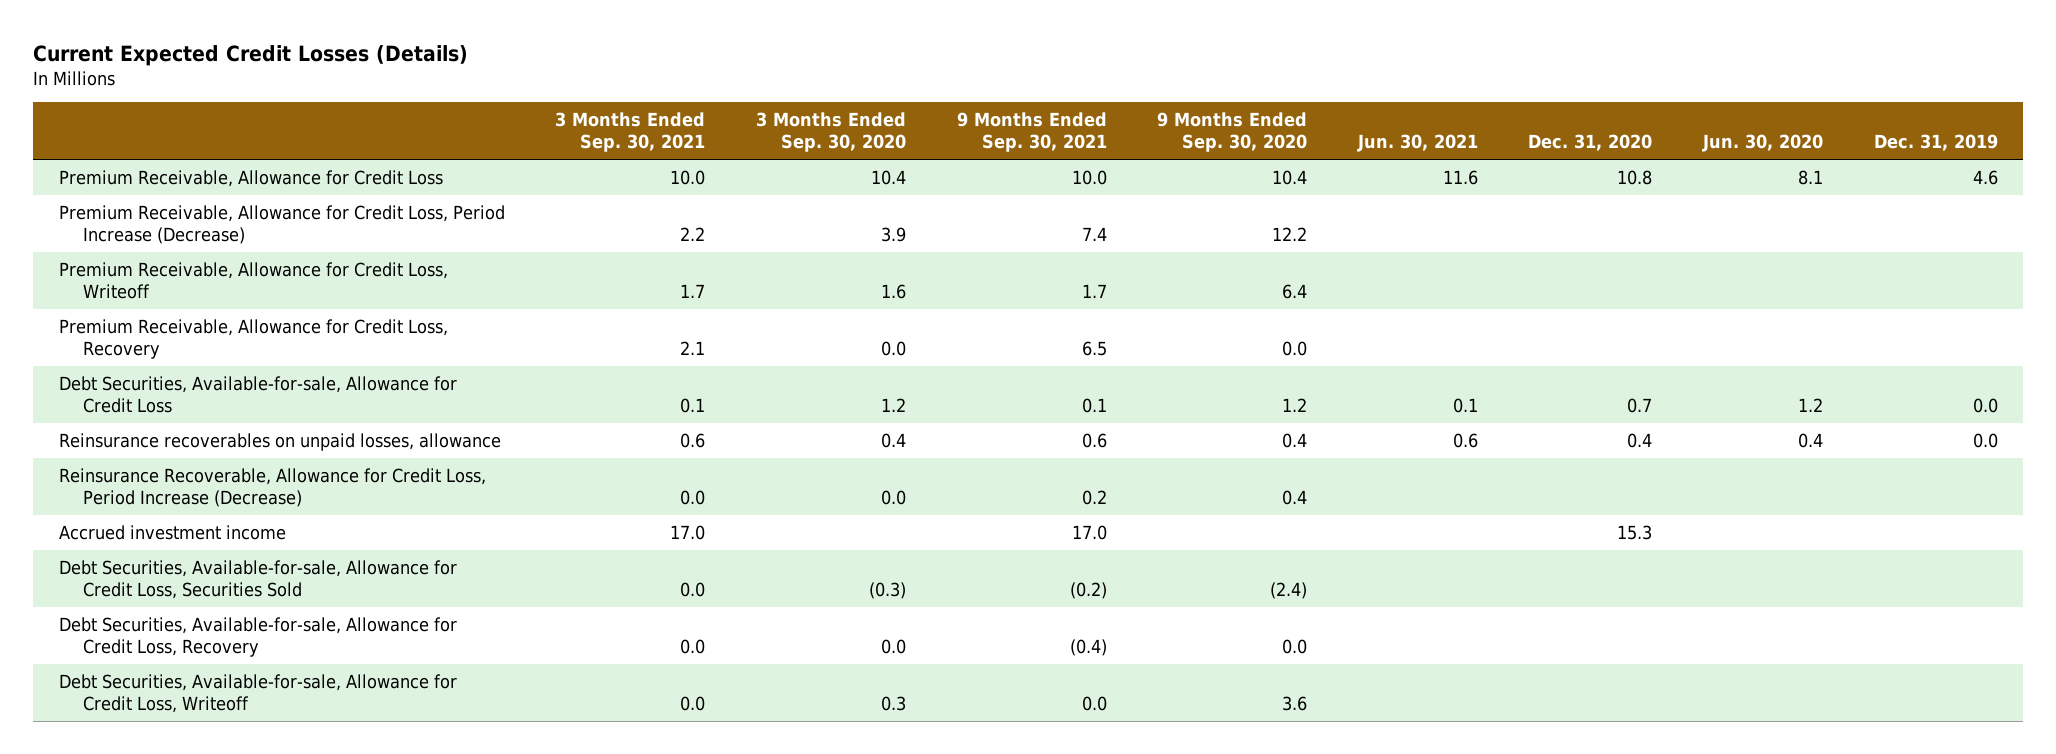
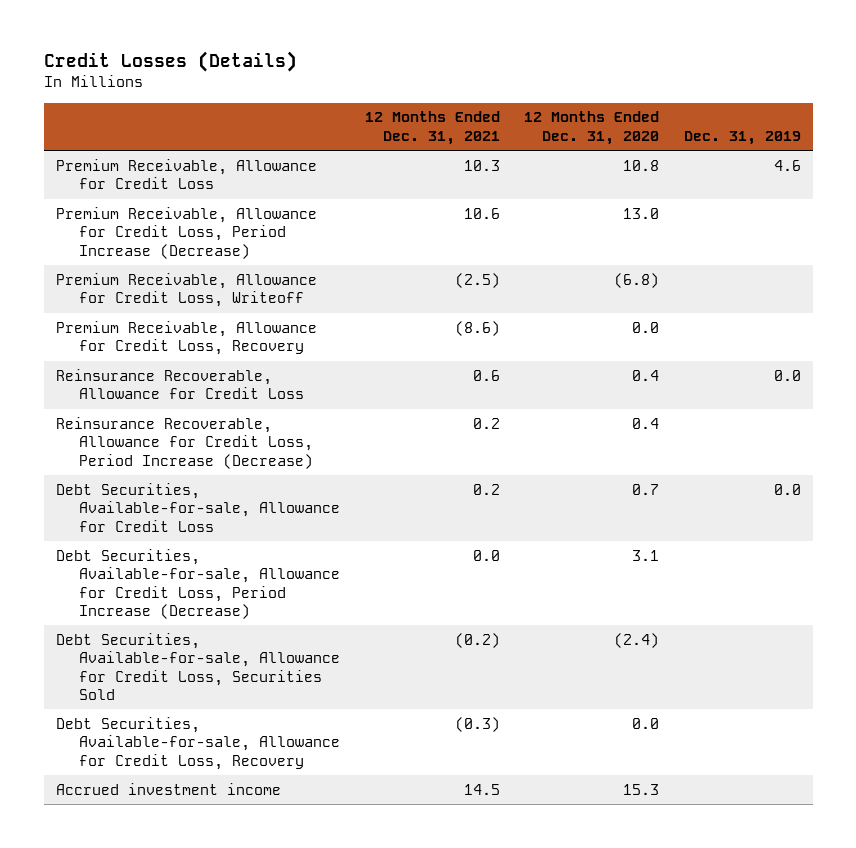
- Current Expected Credit Losses (Details)
+ Credit Losses (Details)
- | 3 Months Ended Sep. 30, 2021 | 3 Months Ended Sep. 30, 2020 | 9 Months Ended Sep. 30, 2021 | 9 Months Ended Sep. 30, 2020 | Jun. 30, 2021 | Dec. 31, 2020 | Jun. 30, 2020 | Dec. 31, 2019
+ | 12 Months Ended Dec. 31, 2021 | 12 Months Ended Dec. 31, 2020 | Dec. 31, 2019
- Reinsurance recoverables on unpaid losses, allowance | 0.6 | 0.4 | 0.6 | 0.4 | 0.6 | 0.4 | 0.4 | 0.0
+ Reinsurance Recoverable, Allowance for Credit Loss | 0.6 | 0.4 | 0.0
moved down: Debt Securities, Available-for-sale, Allowance for Credit Loss | 0.2 | 0.7 | 0.0
+ Debt Securities, Available-for-sale, Allowance for Credit Loss, Period Increase (Decrease) | 0.0 | 3.1 |
- Debt Securities, Available-for-sale, Allowance for Credit Loss, Writeoff | 0.0 | 0.3 | 0.0 | 3.6 | | | |
moved down: Accrued investment income | 14.5 | 15.3 |

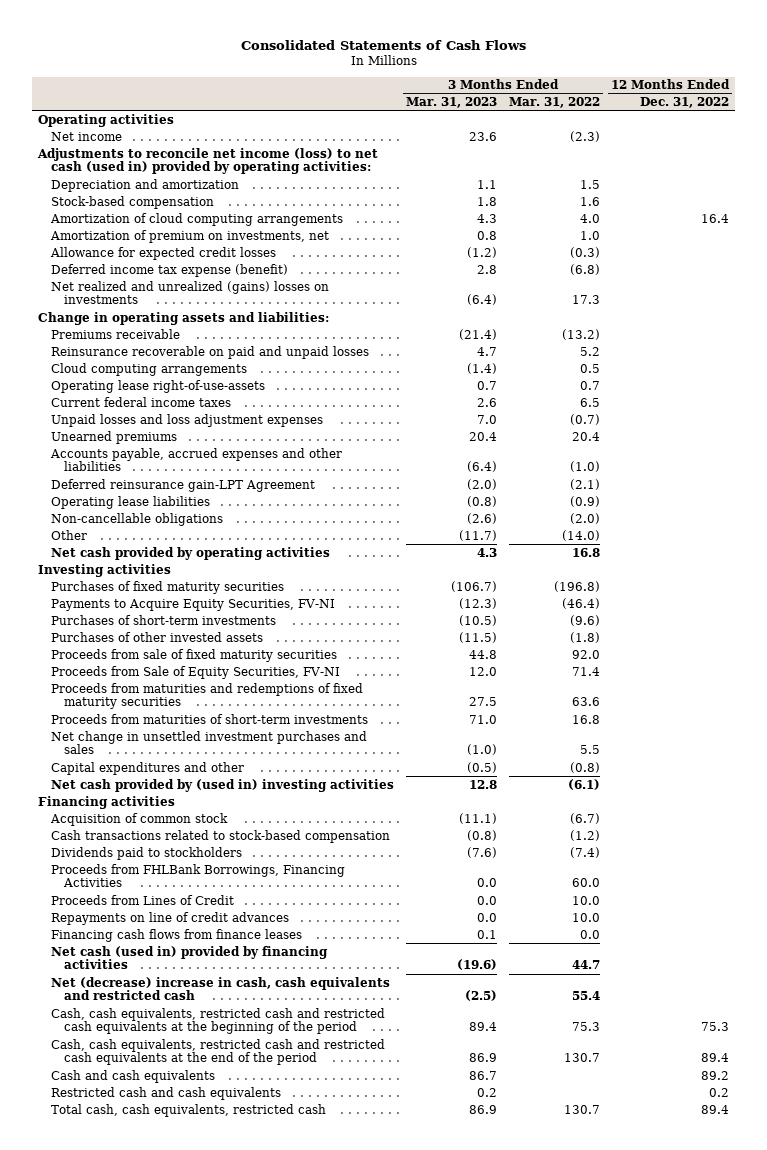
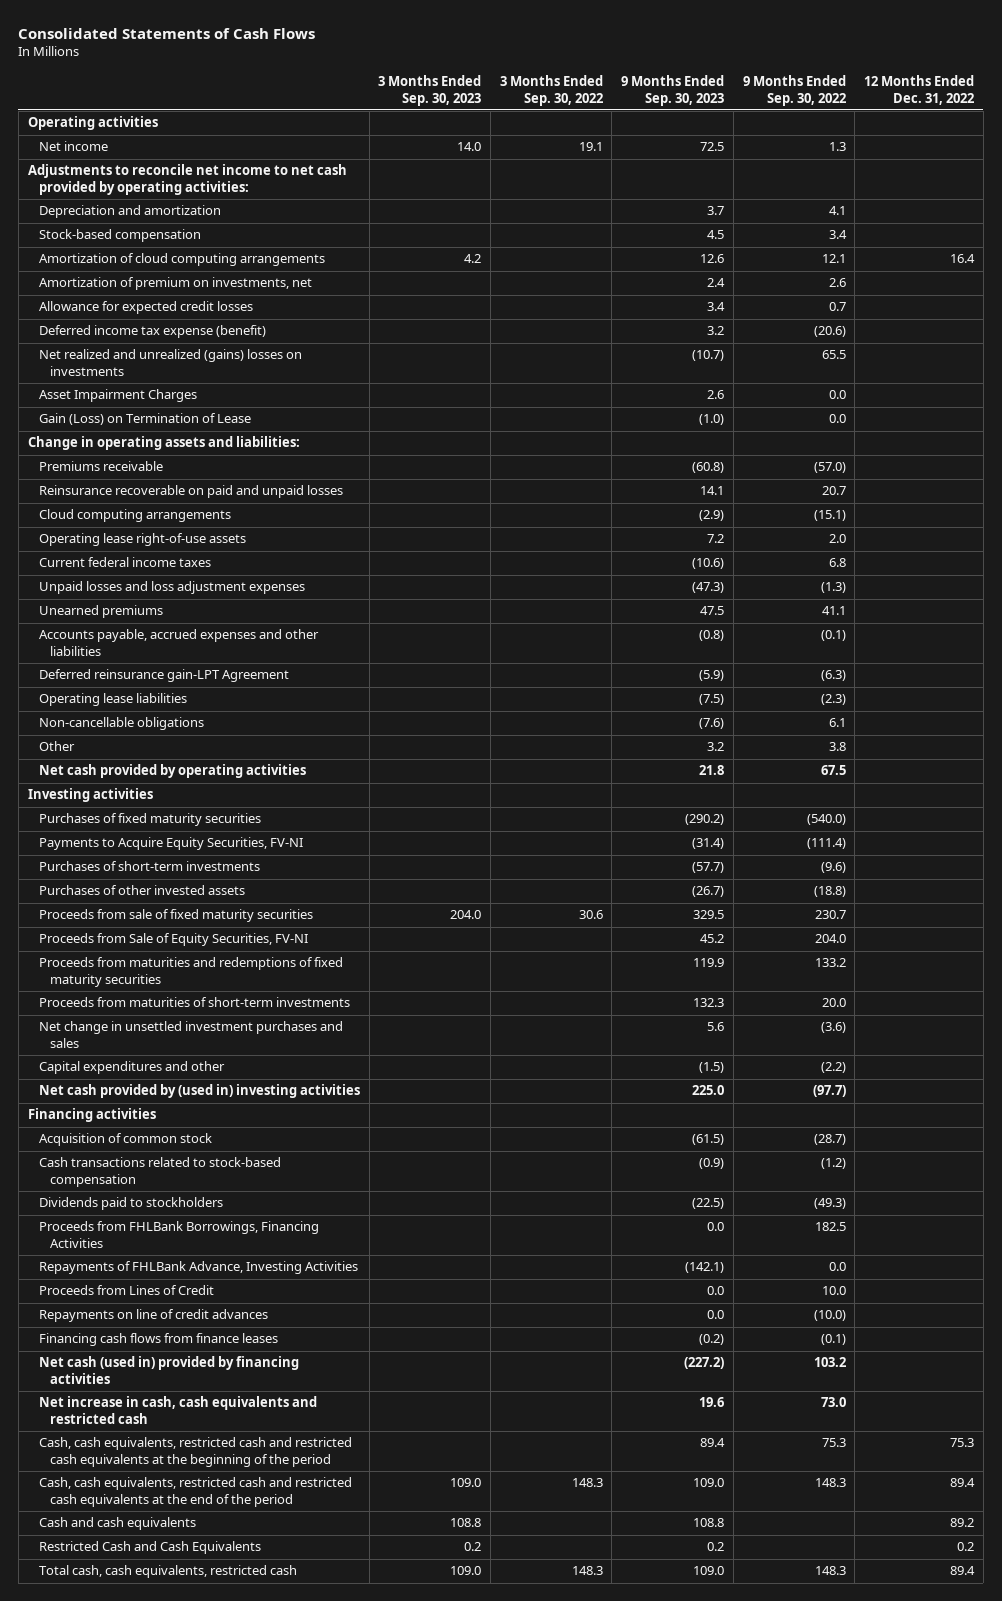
- | 3 Months Ended Mar. 31, 2023 | 3 Months Ended Mar. 31, 2022 | 12 Months Ended Dec. 31, 2022
+ | 3 Months Ended Sep. 30, 2023 | 3 Months Ended Sep. 30, 2022 | 9 Months Ended Sep. 30, 2023 | 9 Months Ended Sep. 30, 2022 | 12 Months Ended Dec. 31, 2022
- Adjustments to reconcile net income (loss) to net cash (used in) provided by operating activities:
+ Adjustments to reconcile net income to net cash provided by operating activities:
+ Asset Impairment Charges | | | 2.6 | 0.0 |
+ Gain (Loss) on Termination of Lease | | | (1.0) | 0.0 |
- Operating lease right-of-use-assets | 0.7 | 0.7 |
+ Operating lease right-of-use assets | | | 7.2 | 2.0 |
+ Repayments of FHLBank Advance, Investing Activities | | | (142.1) | 0.0 |
- Net (decrease) increase in cash, cash equivalents and restricted cash | (2.5) | 55.4 |
+ Net increase in cash, cash equivalents and restricted cash | | | 19.6 | 73.0 |
- Restricted cash and cash equivalents | 0.2 | | 0.2
+ Restricted Cash and Cash Equivalents | 0.2 | | 0.2 | | 0.2

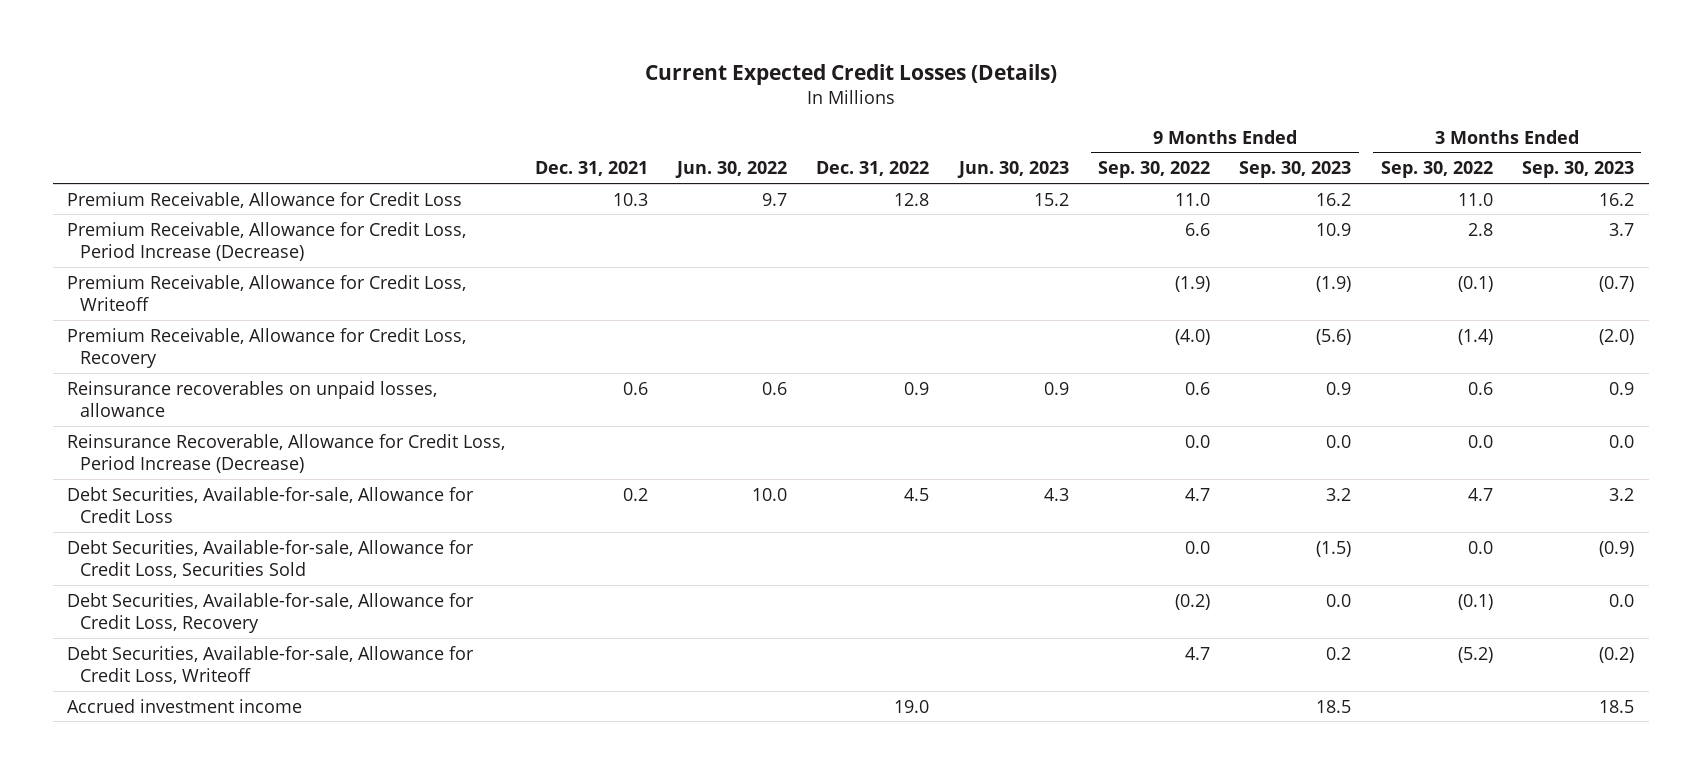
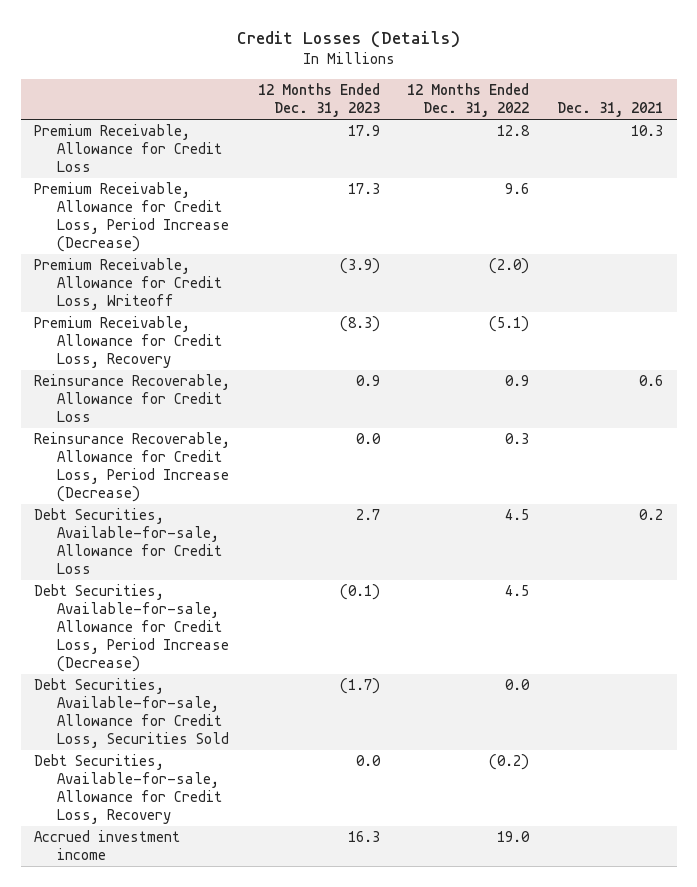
- Current Expected Credit Losses (Details)
+ Credit Losses (Details)
- | Dec. 31, 2021 | Jun. 30, 2022 | Dec. 31, 2022 | Jun. 30, 2023 | 9 Months Ended Sep. 30, 2022 | 9 Months Ended Sep. 30, 2023 | 3 Months Ended Sep. 30, 2022 | 3 Months Ended Sep. 30, 2023
+ | 12 Months Ended Dec. 31, 2023 | 12 Months Ended Dec. 31, 2022 | Dec. 31, 2021
- Reinsurance recoverables on unpaid losses, allowance | 0.6 | 0.6 | 0.9 | 0.9 | 0.6 | 0.9 | 0.6 | 0.9
+ Reinsurance Recoverable, Allowance for Credit Loss | 0.9 | 0.9 | 0.6
+ Debt Securities, Available-for-sale, Allowance for Credit Loss, Period Increase (Decrease) | (0.1) | 4.5 |
- Debt Securities, Available-for-sale, Allowance for Credit Loss, Writeoff | | | | | 4.7 | 0.2 | (5.2) | (0.2)

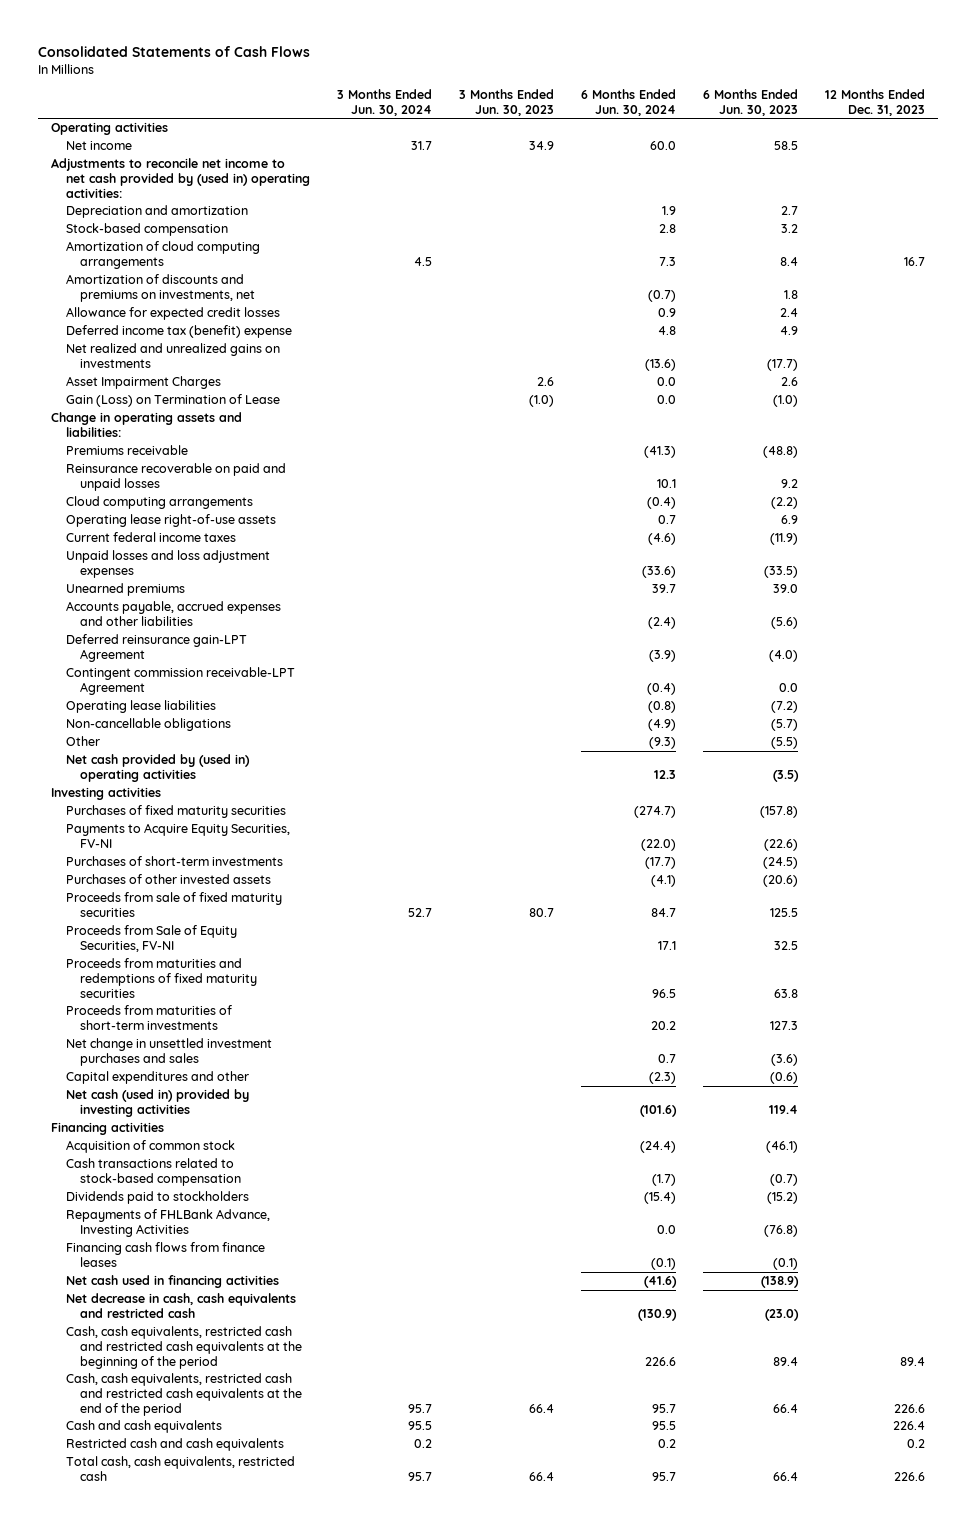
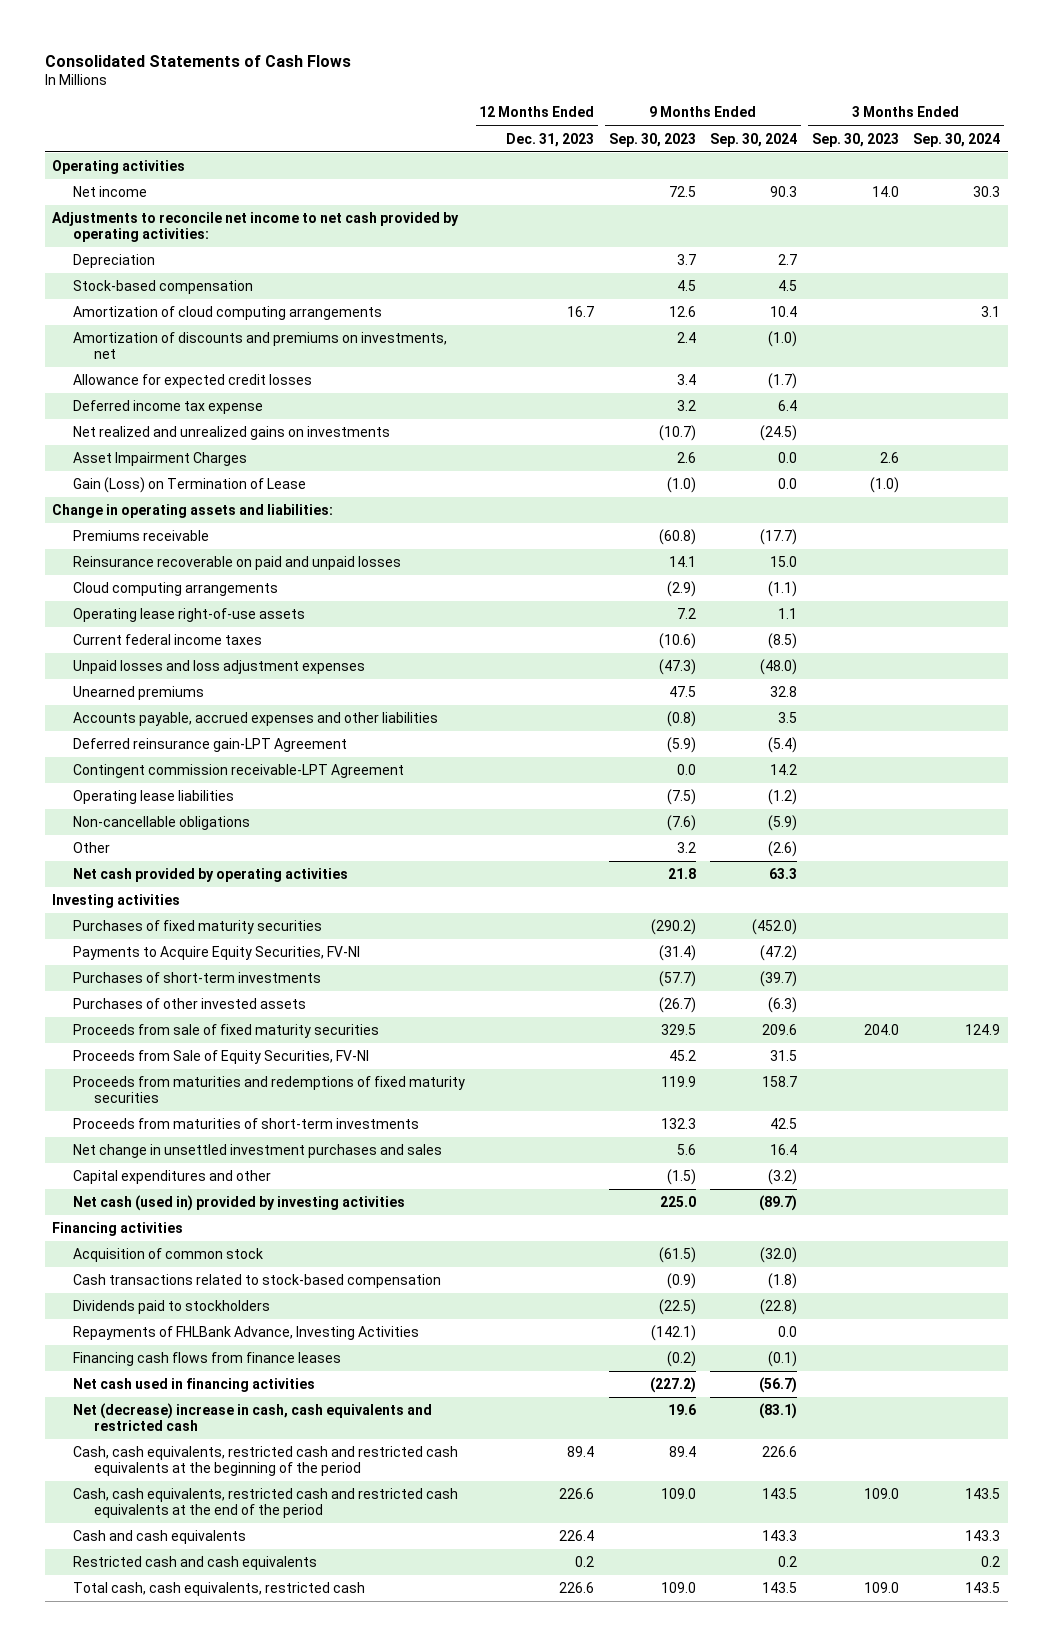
- | 3 Months Ended Jun. 30, 2024 | 3 Months Ended Jun. 30, 2023 | 6 Months Ended Jun. 30, 2024 | 6 Months Ended Jun. 30, 2023 | 12 Months Ended Dec. 31, 2023
+ | 12 Months Ended Dec. 31, 2023 | 9 Months Ended Sep. 30, 2023 | 9 Months Ended Sep. 30, 2024 | 3 Months Ended Sep. 30, 2023 | 3 Months Ended Sep. 30, 2024
- Adjustments to reconcile net income to net cash provided by (used in) operating activities:
- Depreciation and amortization | | | 1.9 | 2.7 |
+ Adjustments to reconcile net income to net cash provided by operating activities:
+ Depreciation | | 3.7 | 2.7 | |
- Deferred income tax (benefit) expense | | | 4.8 | 4.9 |
+ Deferred income tax expense | | 3.2 | 6.4 | |
- Net cash provided by (used in) operating activities | | | 12.3 | (3.5) |
+ Net cash provided by operating activities | | 21.8 | 63.3 | |
- Net decrease in cash, cash equivalents and restricted cash | | | (130.9) | (23.0) |
+ Net (decrease) increase in cash, cash equivalents and restricted cash | | 19.6 | (83.1) | |

